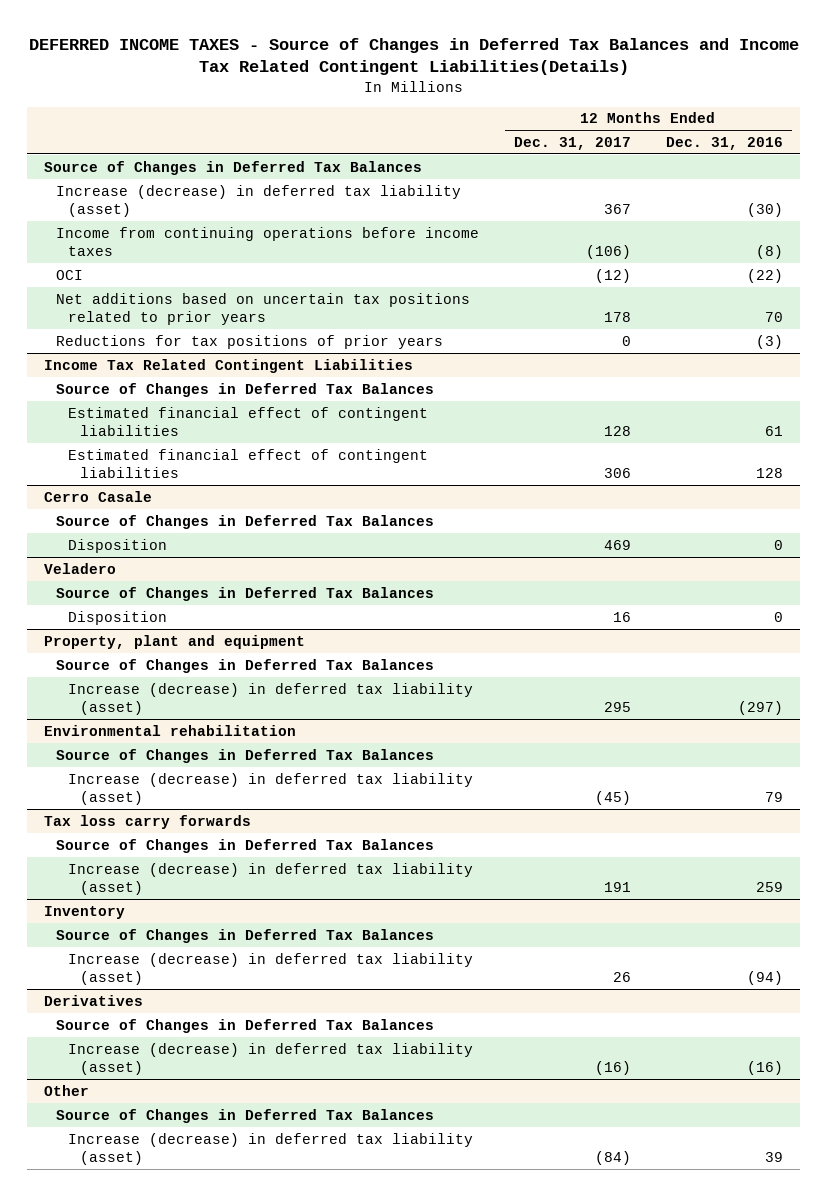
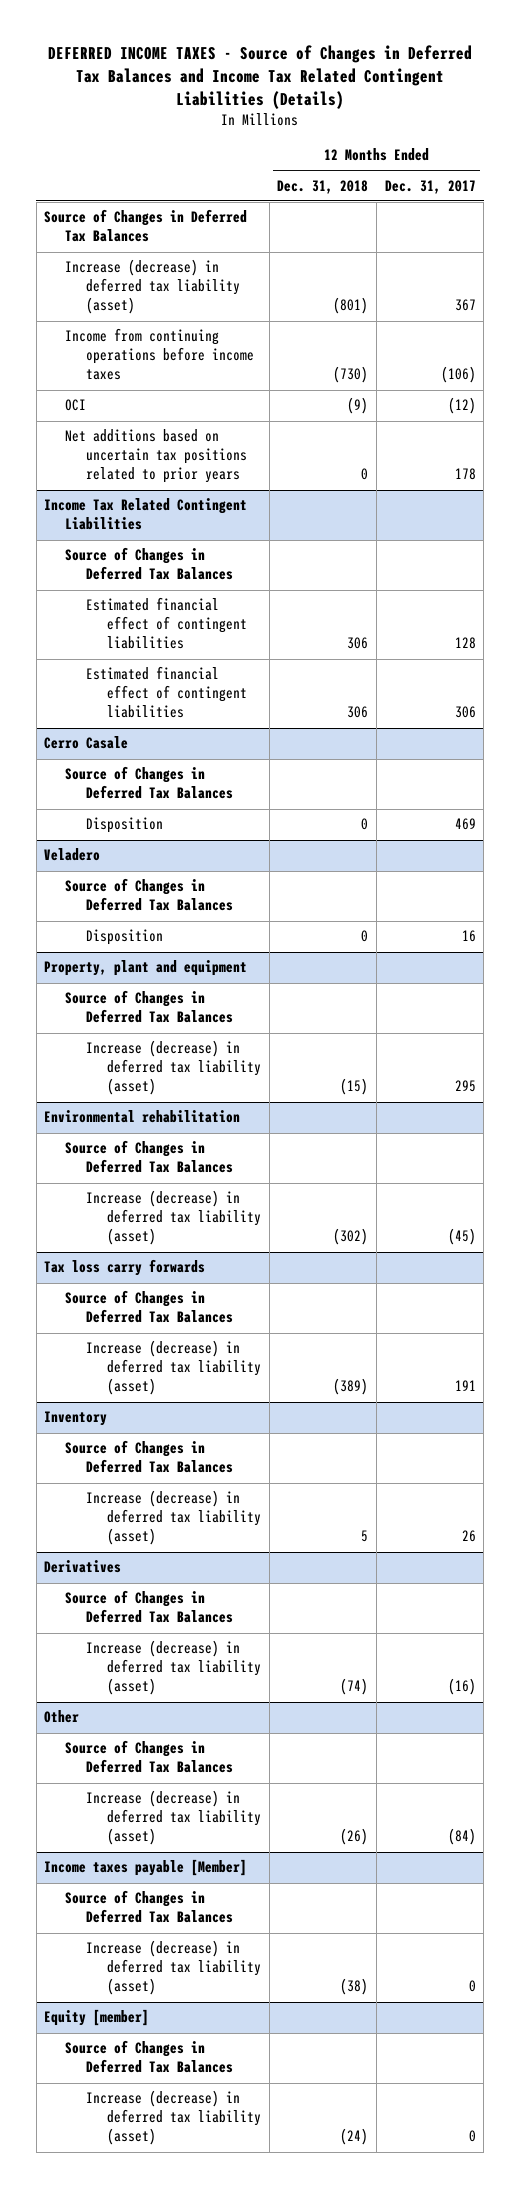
- DEFERRED INCOME TAXES - Source of Changes in Deferred Tax Balances and Income Tax Related Contingent Liabilities(Details)
+ DEFERRED INCOME TAXES - Source of Changes in Deferred Tax Balances and Income Tax Related Contingent Liabilities (Details)
- | 12 Months Ended Dec. 31, 2017 | 12 Months Ended Dec. 31, 2016
+ | 12 Months Ended Dec. 31, 2018 | 12 Months Ended Dec. 31, 2017
- Reductions for tax positions of prior years | 0 | (3)
+ Income taxes payable [Member]
+ Source of Changes in Deferred Tax Balances
+ Increase (decrease) in deferred tax liability (asset) | (38) | 0
+ Equity [member]
+ Source of Changes in Deferred Tax Balances
+ Increase (decrease) in deferred tax liability (asset) | (24) | 0

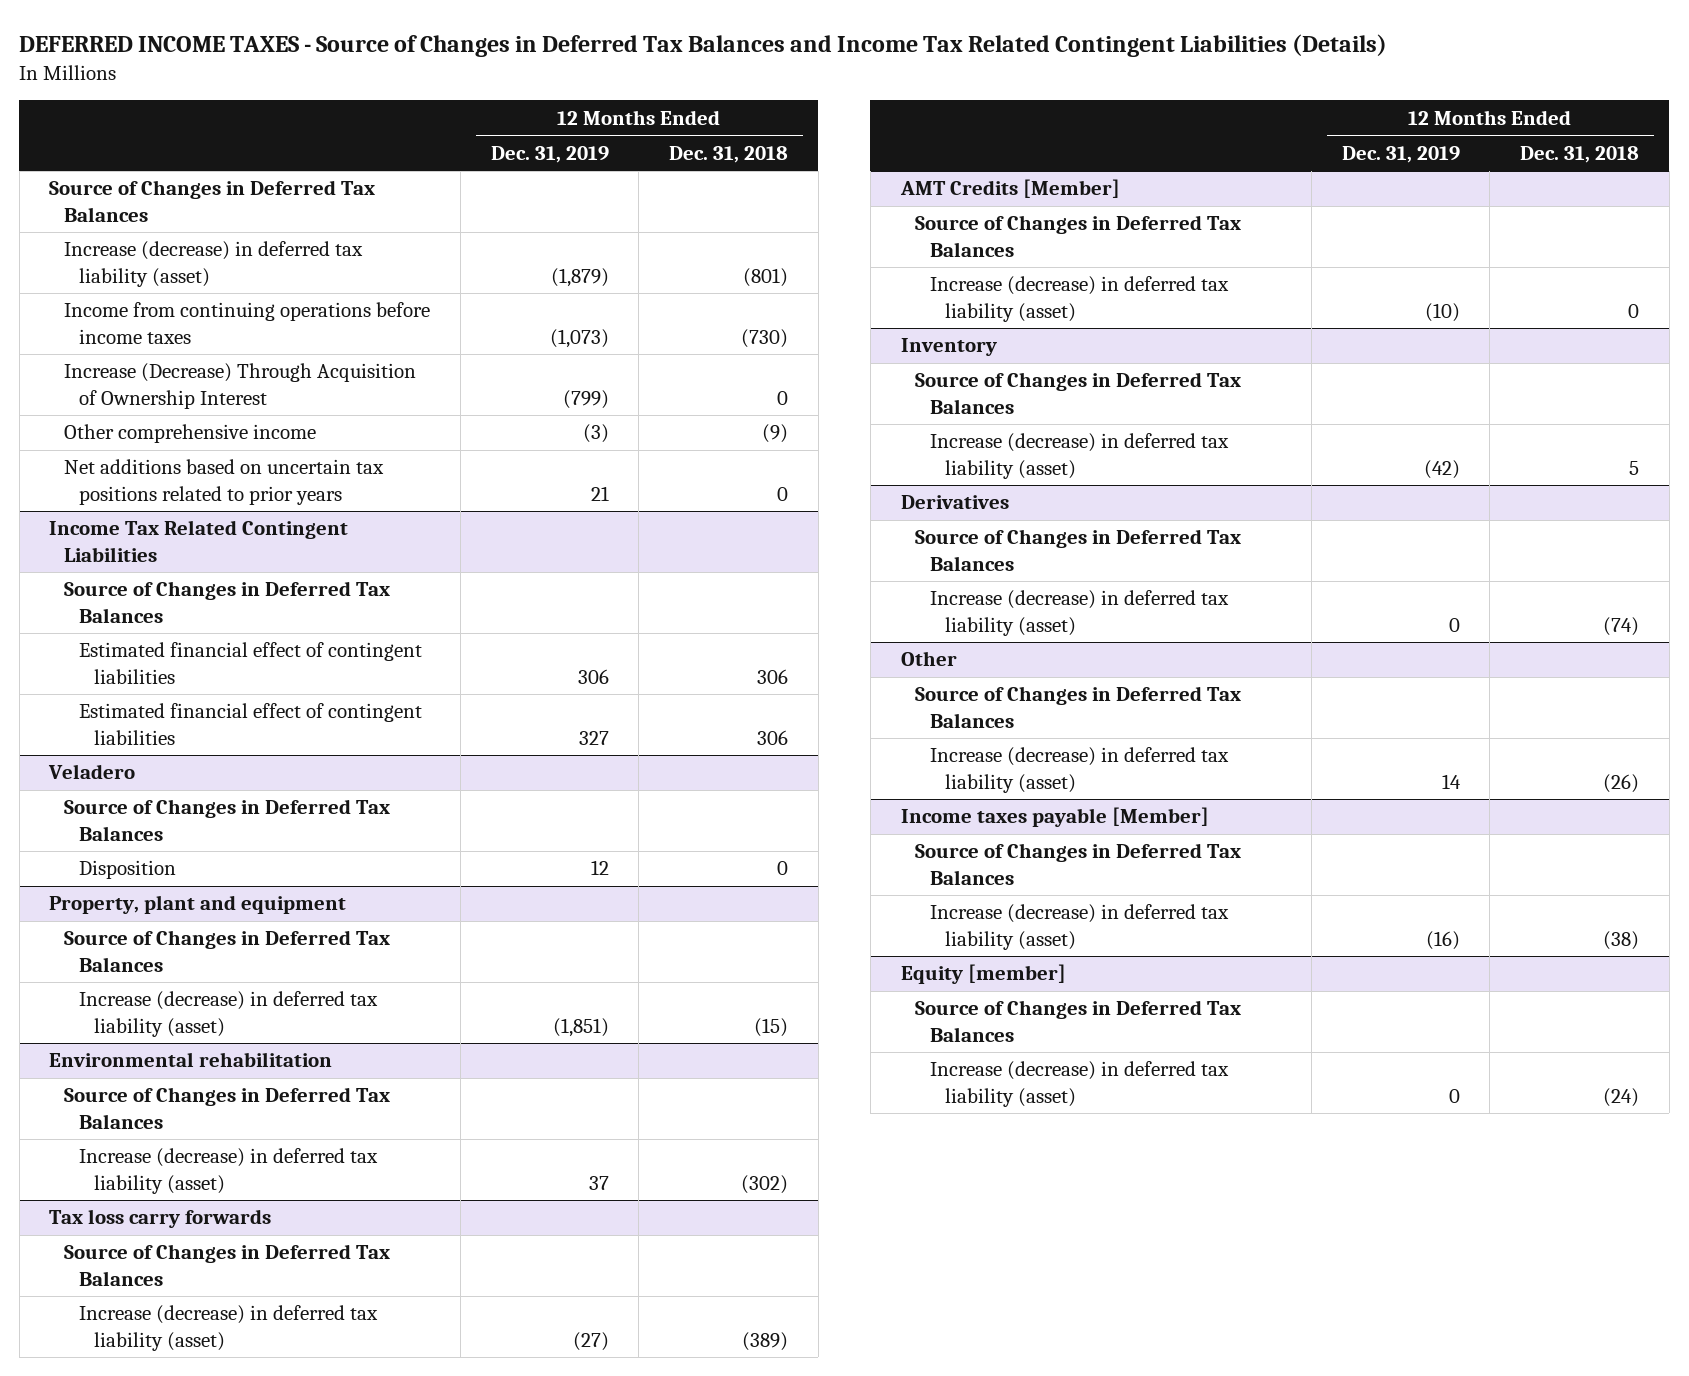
- | 12 Months Ended Dec. 31, 2018 | 12 Months Ended Dec. 31, 2017
+ | 12 Months Ended Dec. 31, 2019 | 12 Months Ended Dec. 31, 2018
- OCI | (9) | (12)
+ Increase (Decrease) Through Acquisition of Ownership Interest | (799) | 0
+ Other comprehensive income | (3) | (9)
- Cerro Casale
- Source of Changes in Deferred Tax Balances
- Disposition | 0 | 469
+ AMT Credits [Member]
+ Source of Changes in Deferred Tax Balances
+ Increase (decrease) in deferred tax liability (asset) | (10) | 0

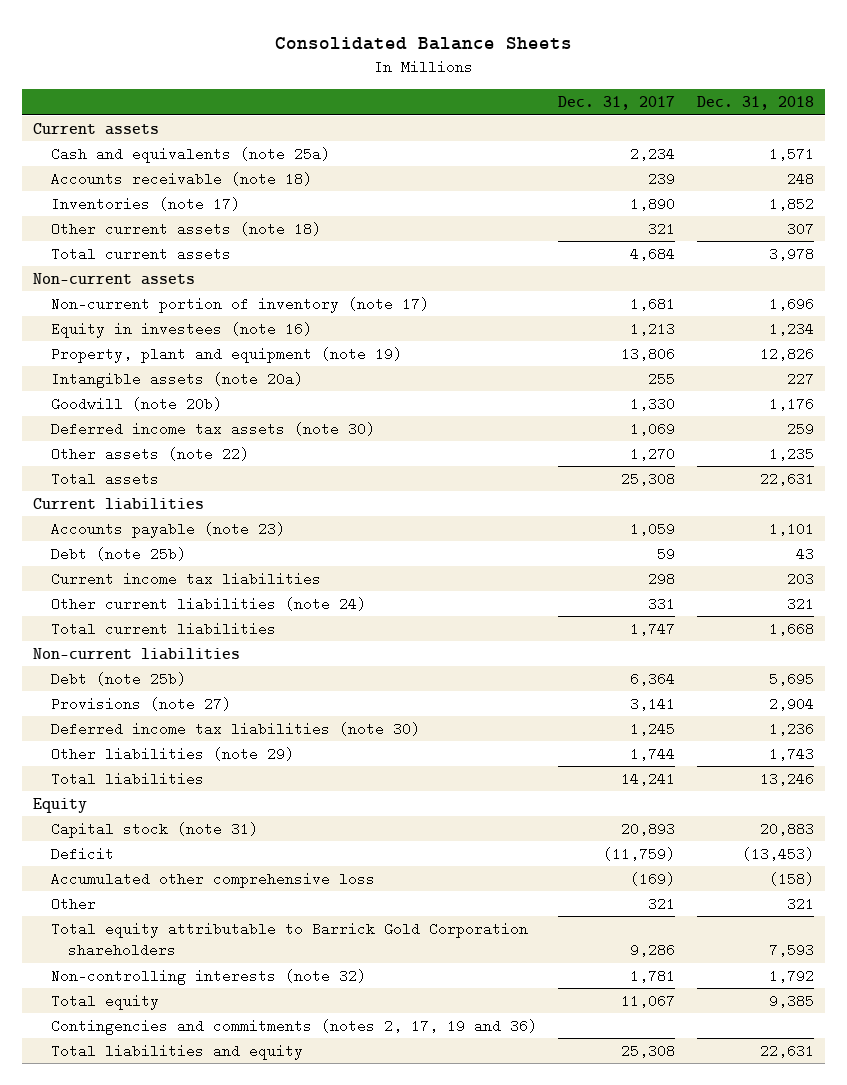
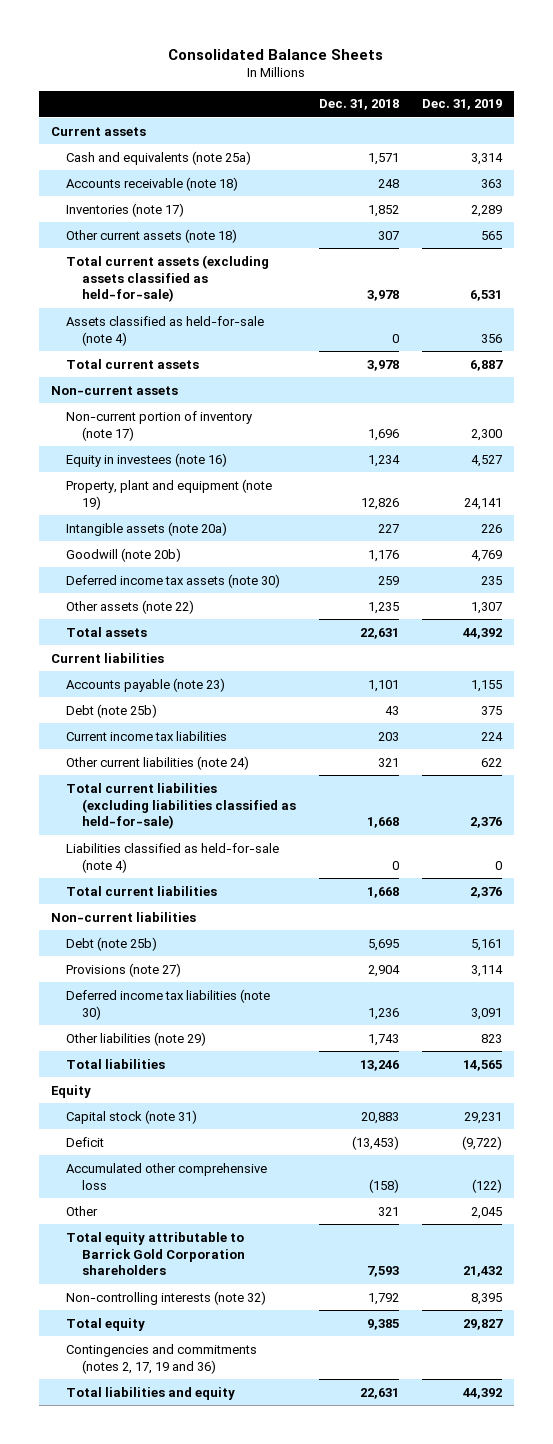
- | Dec. 31, 2017 | Dec. 31, 2018
+ | Dec. 31, 2018 | Dec. 31, 2019
+ Total current assets (excluding assets classified as held-for-sale) | 3,978 | 6,531
+ Assets classified as held-for-sale (note 4) | 0 | 356
+ Total current liabilities (excluding liabilities classified as held-for-sale) | 1,668 | 2,376
+ Liabilities classified as held-for-sale (note 4) | 0 | 0

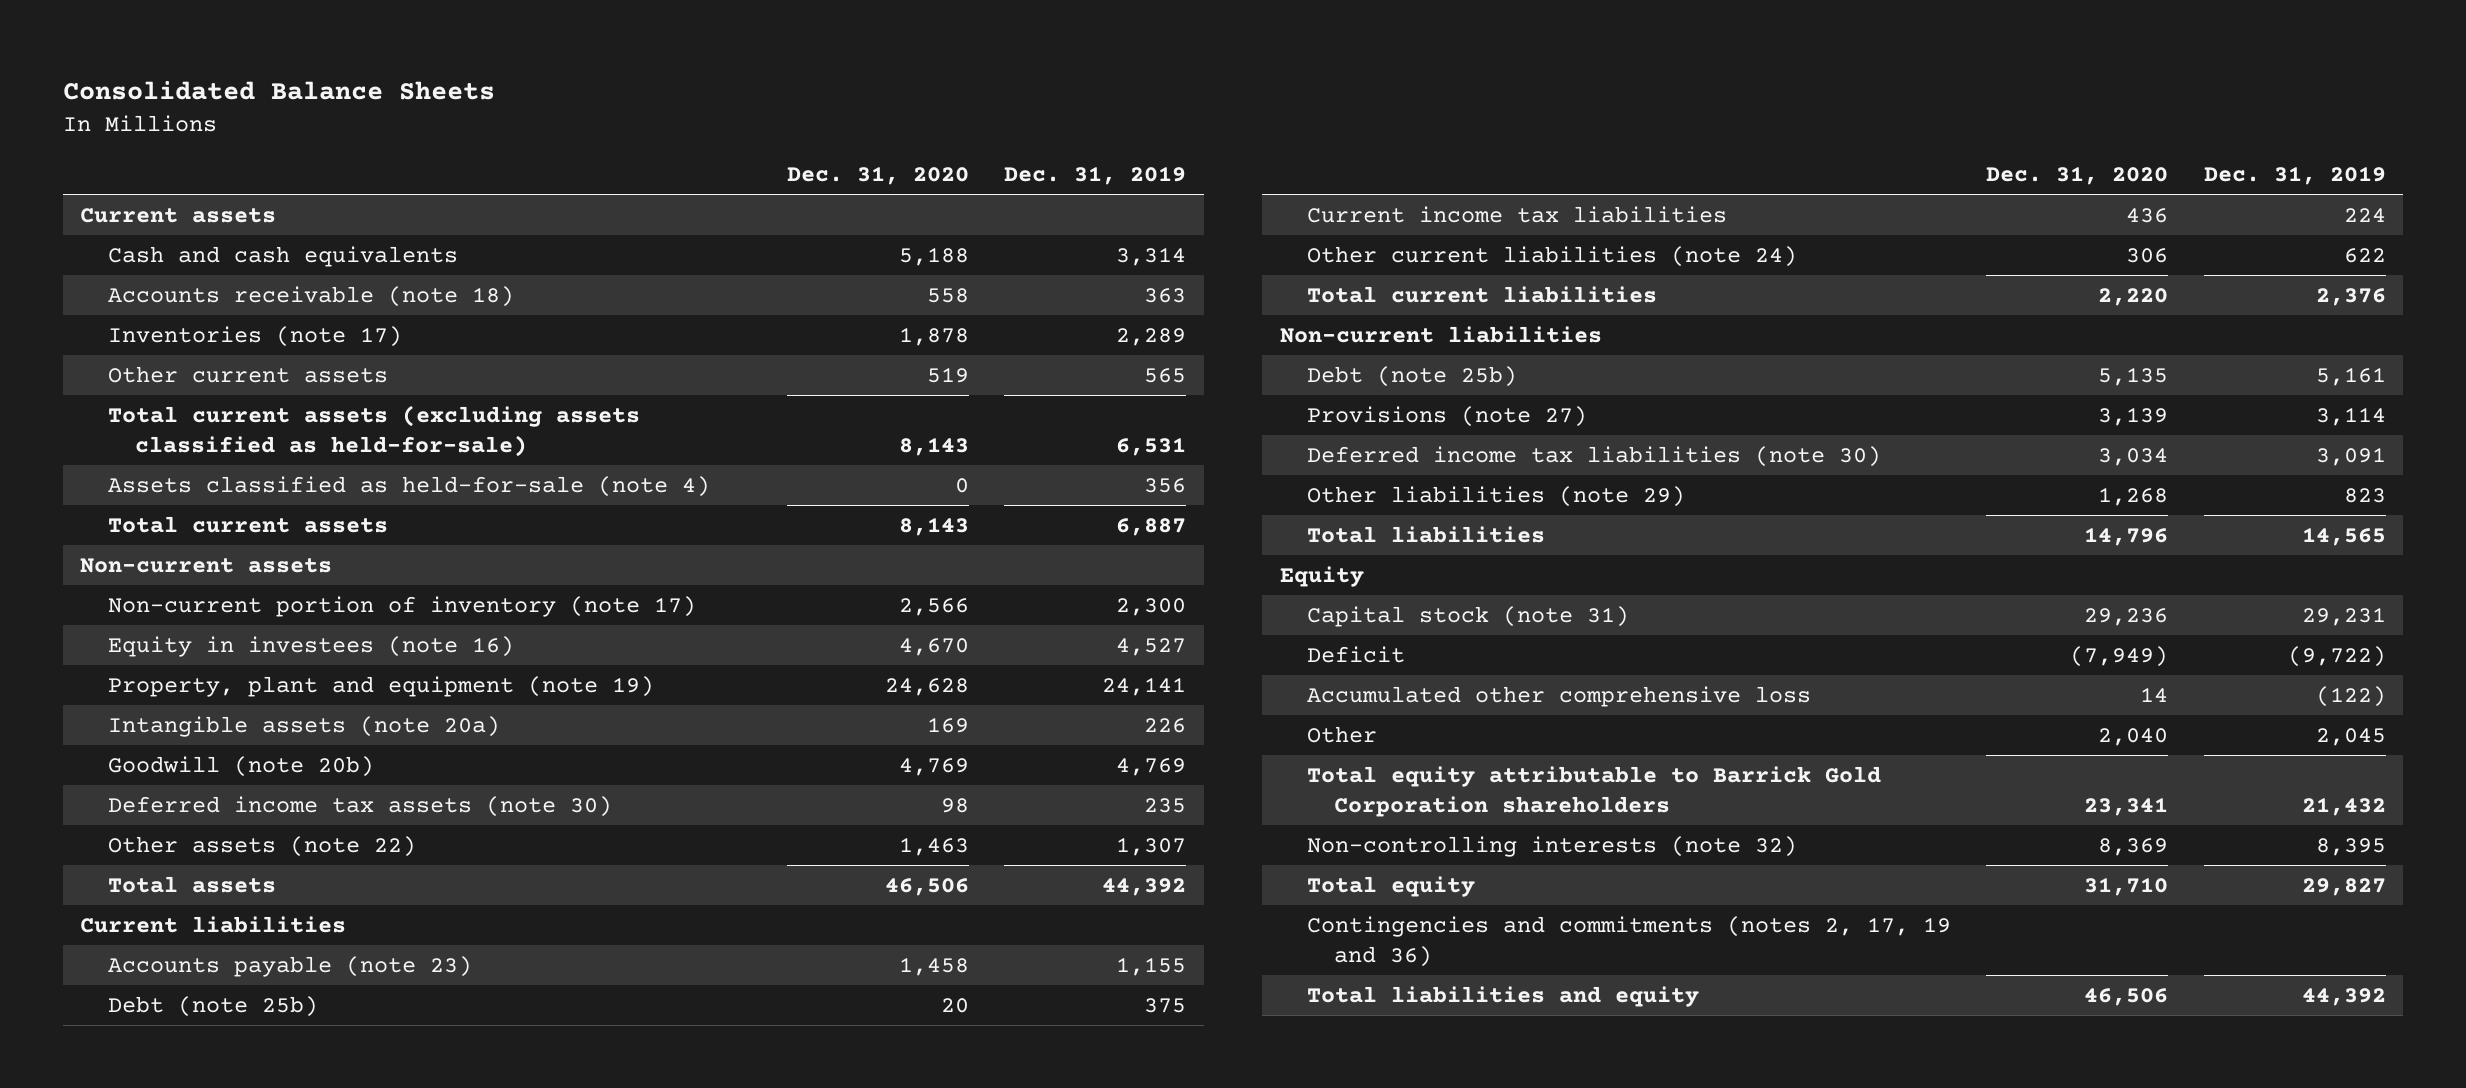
- | Dec. 31, 2018 | Dec. 31, 2019
+ | Dec. 31, 2020 | Dec. 31, 2019
- Cash and equivalents (note 25a) | 1,571 | 3,314
+ Cash and cash equivalents | 5,188 | 3,314
- Other current assets (note 18) | 307 | 565
+ Other current assets | 519 | 565
- Total current liabilities (excluding liabilities classified as held-for-sale) | 1,668 | 2,376
- Liabilities classified as held-for-sale (note 4) | 0 | 0

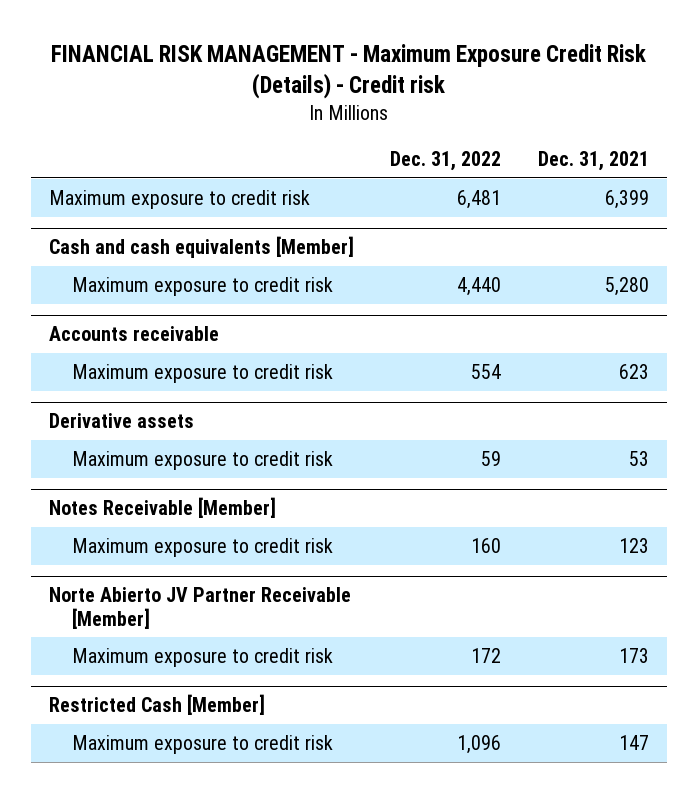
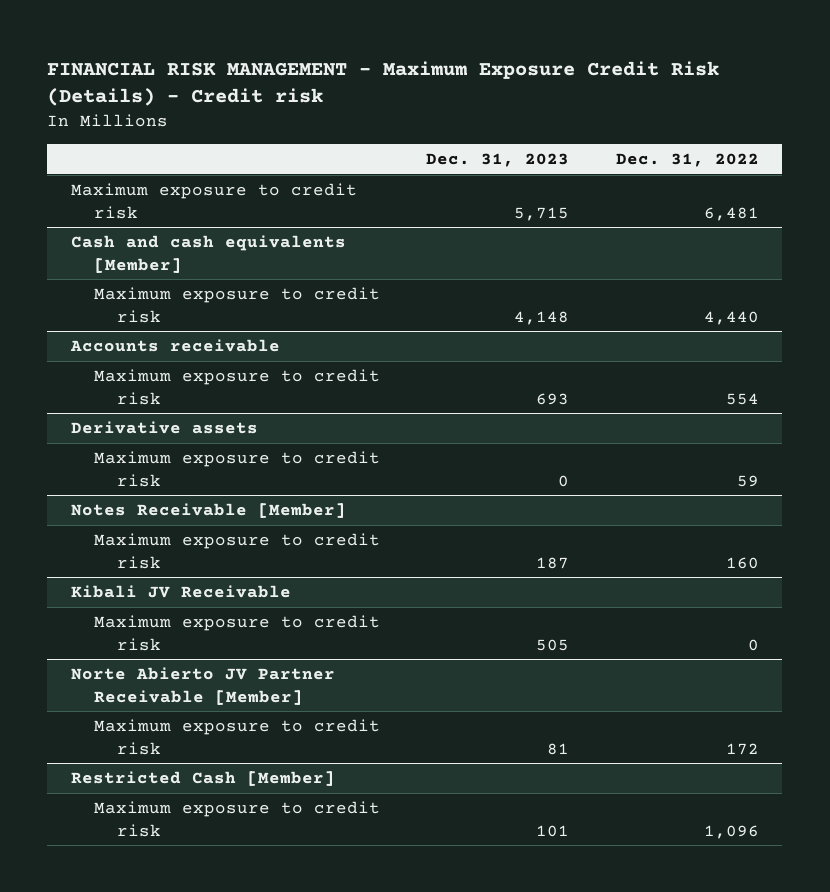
- | Dec. 31, 2022 | Dec. 31, 2021
+ | Dec. 31, 2023 | Dec. 31, 2022
+ Kibali JV Receivable
+ Maximum exposure to credit risk | 505 | 0

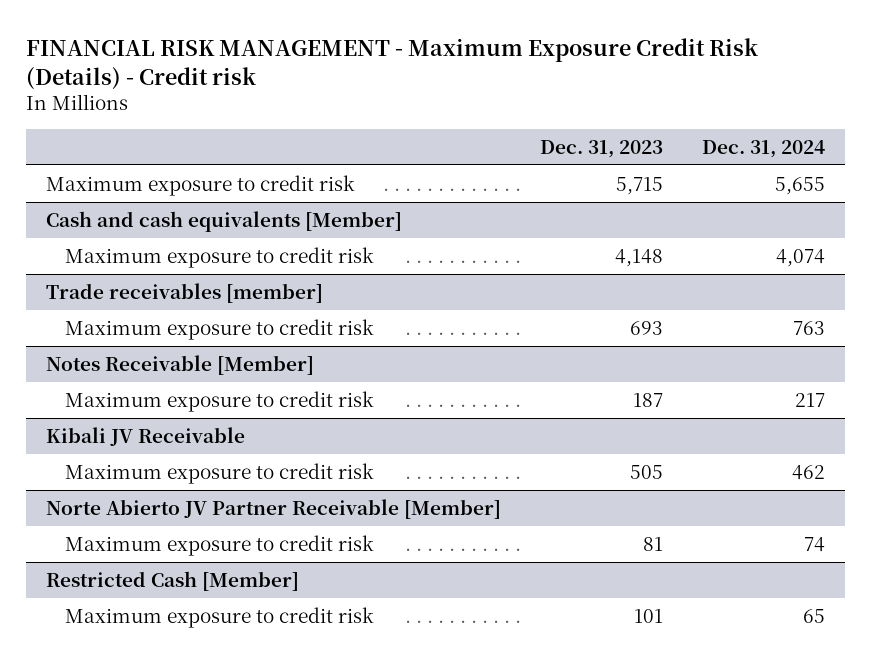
- | Dec. 31, 2023 | Dec. 31, 2022
+ | Dec. 31, 2023 | Dec. 31, 2024
- Accounts receivable
+ Trade receivables [member]
- Derivative assets
- Maximum exposure to credit risk | 0 | 59

